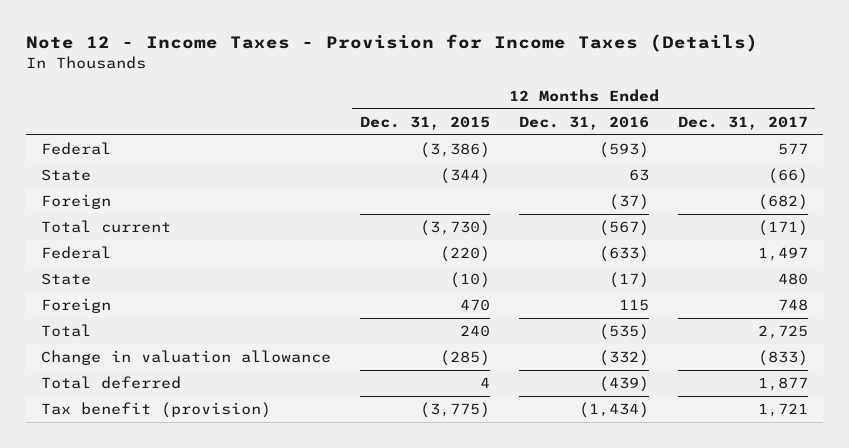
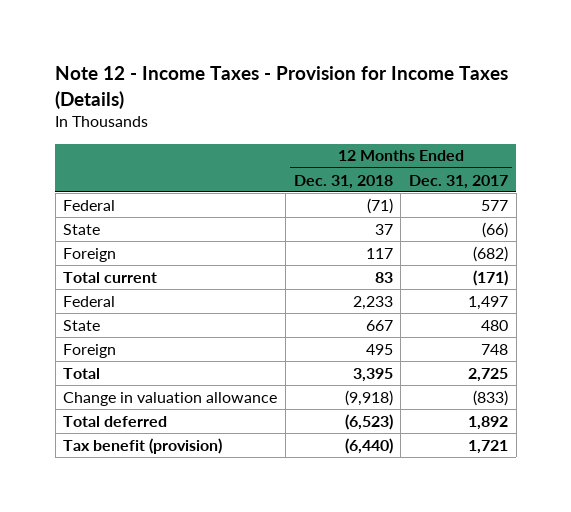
- | 12 Months Ended Dec. 31, 2015 | 12 Months Ended Dec. 31, 2016 | 12 Months Ended Dec. 31, 2017
+ | 12 Months Ended Dec. 31, 2018 | 12 Months Ended Dec. 31, 2017
- Total deferred | 4 | (439) | 1,877
+ Total deferred | (6,523) | 1,892

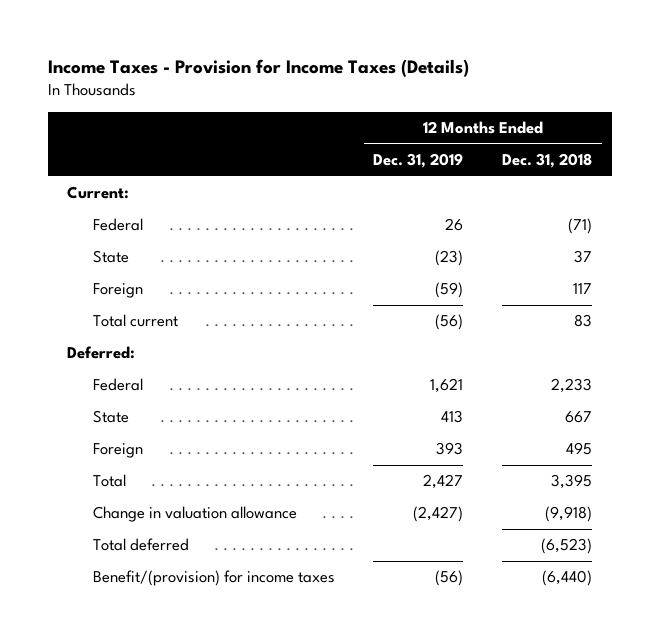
- Note 12 - Income Taxes - Provision for Income Taxes (Details)
+ Income Taxes - Provision for Income Taxes (Details)
- | 12 Months Ended Dec. 31, 2018 | 12 Months Ended Dec. 31, 2017
+ | 12 Months Ended Dec. 31, 2019 | 12 Months Ended Dec. 31, 2018
+ Current:
+ Deferred:
- Tax benefit (provision) | (6,440) | 1,721
+ Benefit/(provision) for income taxes | (56) | (6,440)

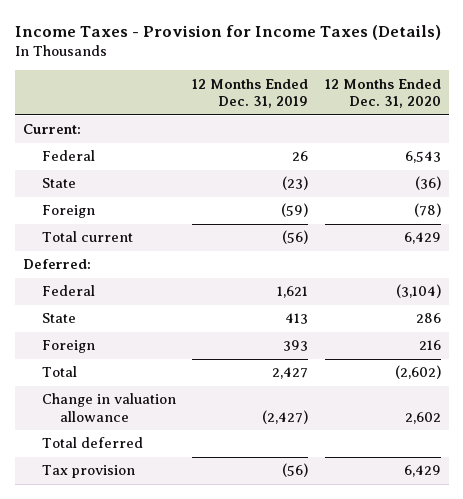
- | 12 Months Ended Dec. 31, 2019 | 12 Months Ended Dec. 31, 2018
+ | 12 Months Ended Dec. 31, 2019 | 12 Months Ended Dec. 31, 2020
- Benefit/(provision) for income taxes | (56) | (6,440)
+ Tax provision | (56) | 6,429

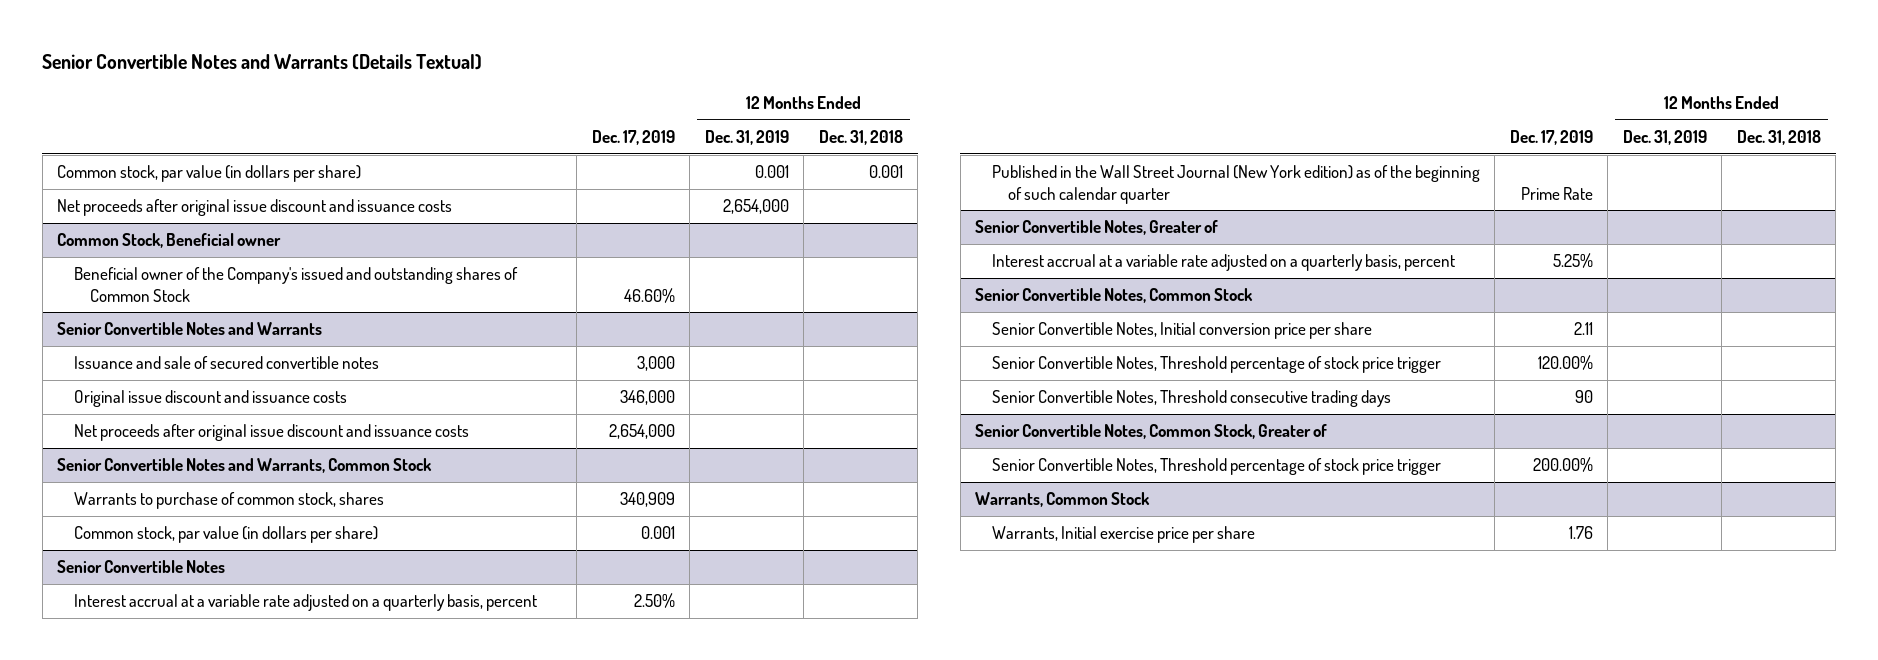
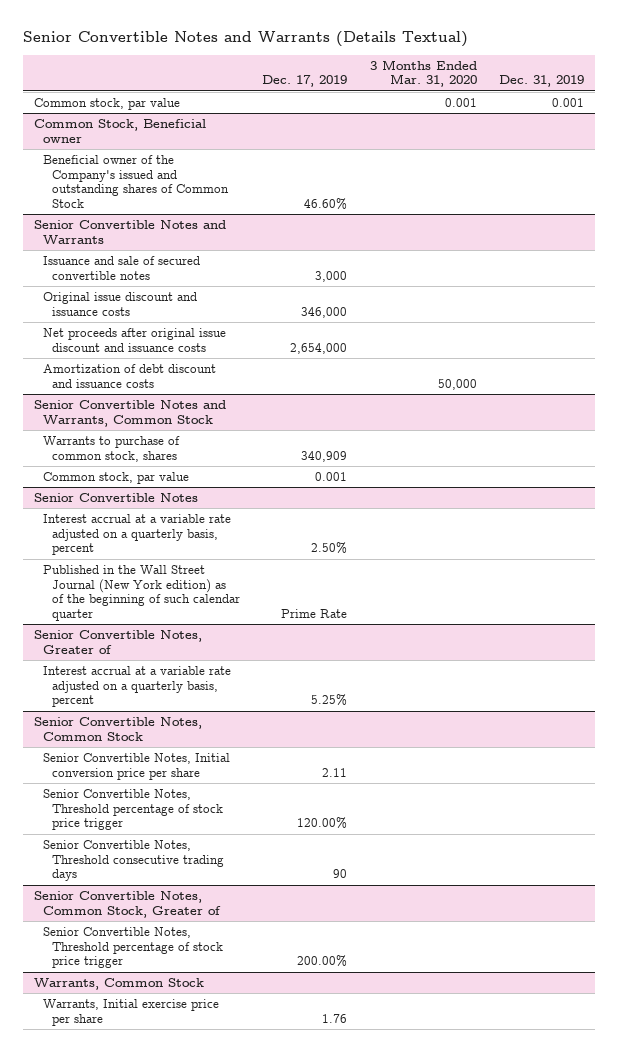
- | Dec. 17, 2019 | 12 Months Ended Dec. 31, 2019 | 12 Months Ended Dec. 31, 2018
+ | Dec. 17, 2019 | 3 Months Ended Mar. 31, 2020 | Dec. 31, 2019
- Common stock, par value (in dollars per share) | | 0.001 | 0.001
- Net proceeds after original issue discount and issuance costs | | 2,654,000 |
+ Common stock, par value | | 0.001 | 0.001
@ Senior Convertible Notes and Warrants
+ Amortization of debt discount and issuance costs | | 50,000 |
@ Senior Convertible Notes and Warrants, Common Stock
- Common stock, par value (in dollars per share) | 0.001 | |
+ Common stock, par value | 0.001 | |

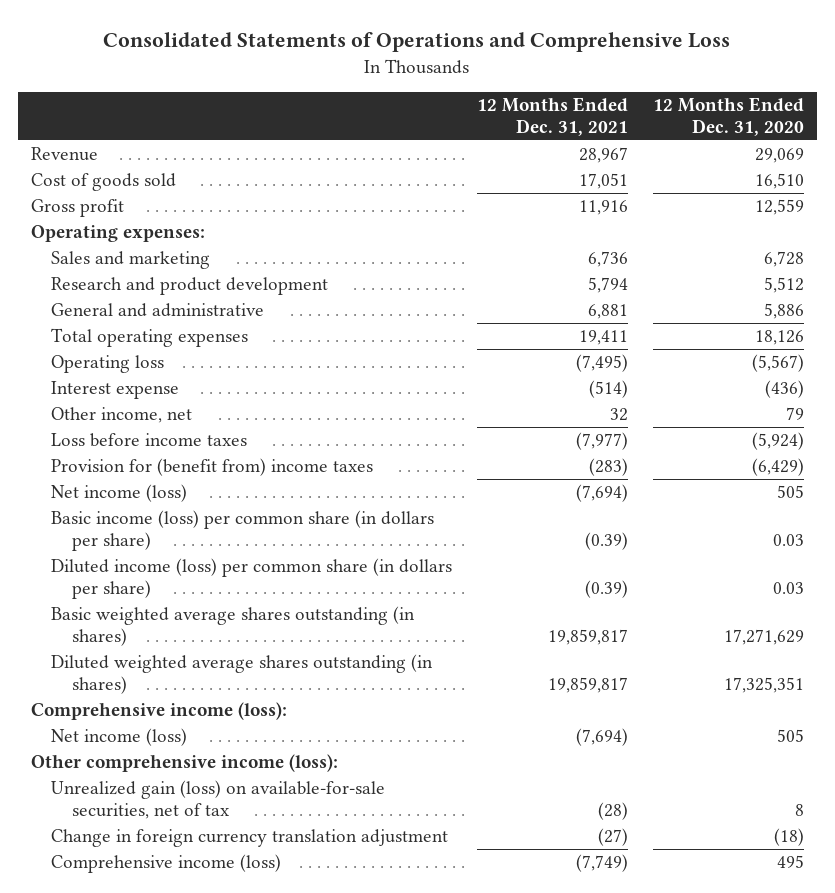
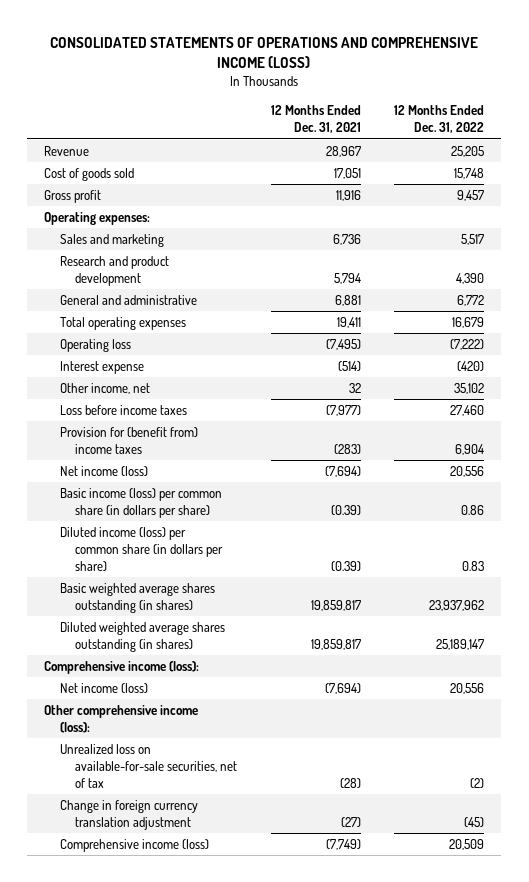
- Consolidated Statements of Operations and Comprehensive Loss
+ CONSOLIDATED STATEMENTS OF OPERATIONS AND COMPREHENSIVE INCOME (LOSS)
- | 12 Months Ended Dec. 31, 2021 | 12 Months Ended Dec. 31, 2020
+ | 12 Months Ended Dec. 31, 2021 | 12 Months Ended Dec. 31, 2022
- Unrealized gain (loss) on available-for-sale securities, net of tax | (28) | 8
+ Unrealized loss on available-for-sale securities, net of tax | (28) | (2)

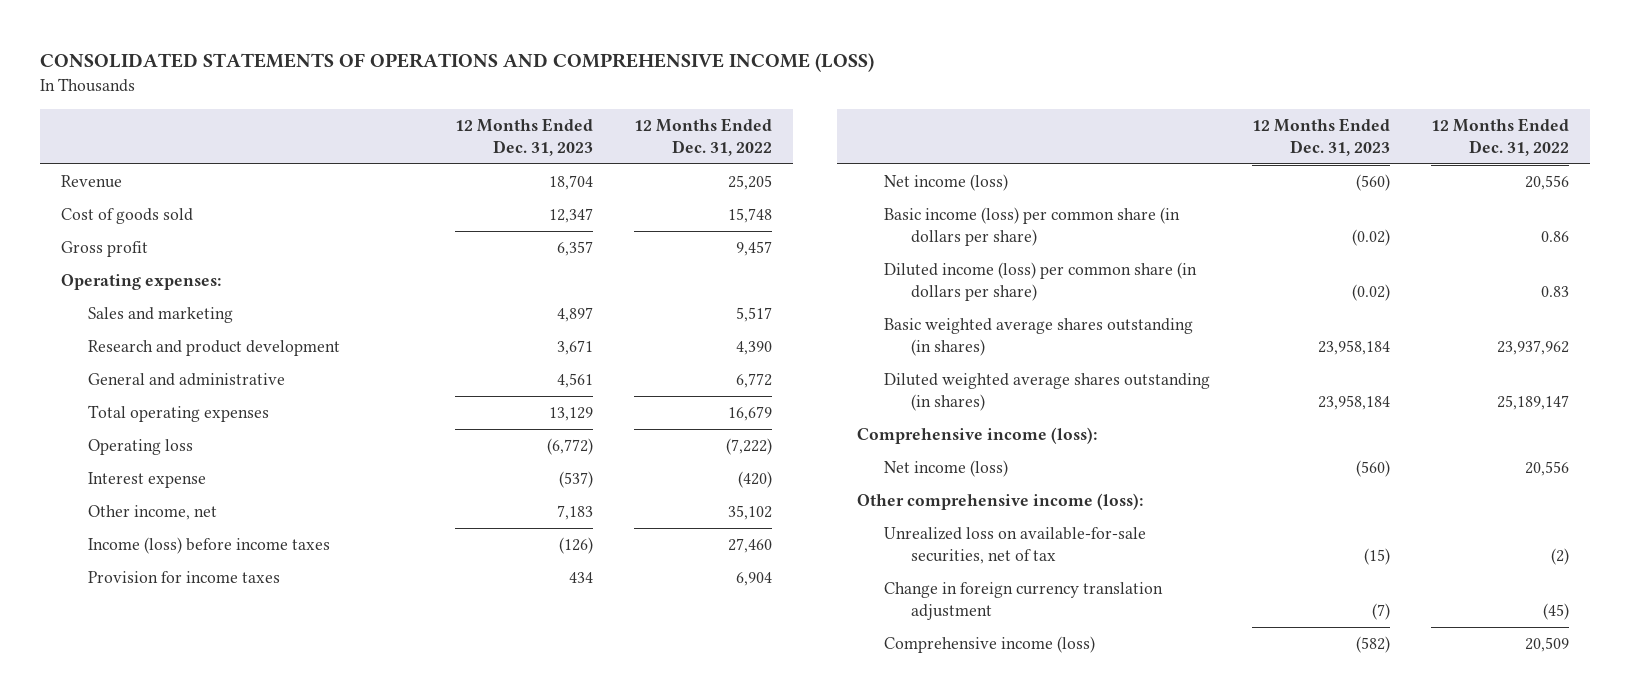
- | 12 Months Ended Dec. 31, 2021 | 12 Months Ended Dec. 31, 2022
+ | 12 Months Ended Dec. 31, 2023 | 12 Months Ended Dec. 31, 2022
- Loss before income taxes | (7,977) | 27,460
- Provision for (benefit from) income taxes | (283) | 6,904
+ Income (loss) before income taxes | (126) | 27,460
+ Provision for income taxes | 434 | 6,904

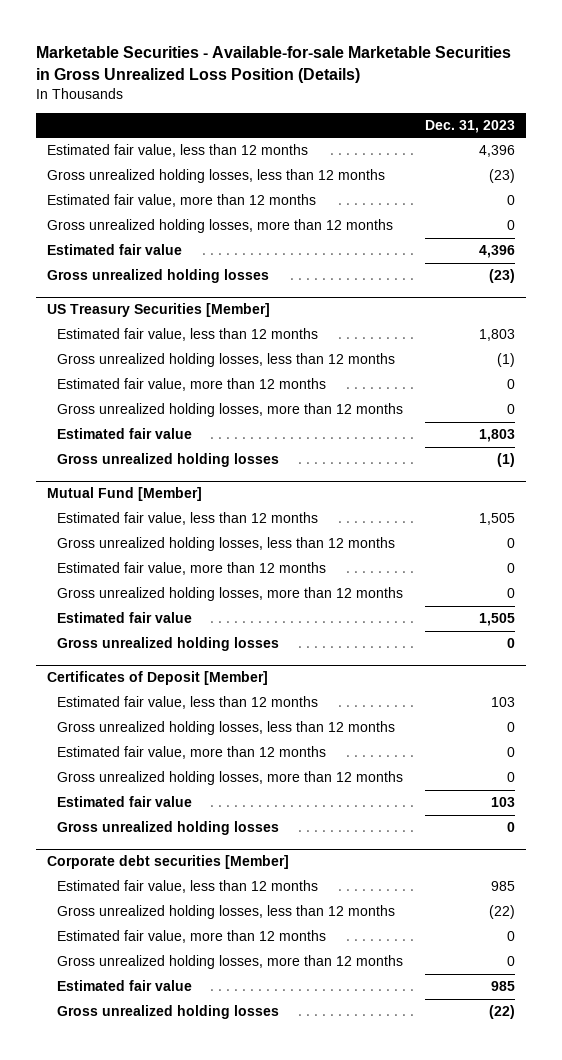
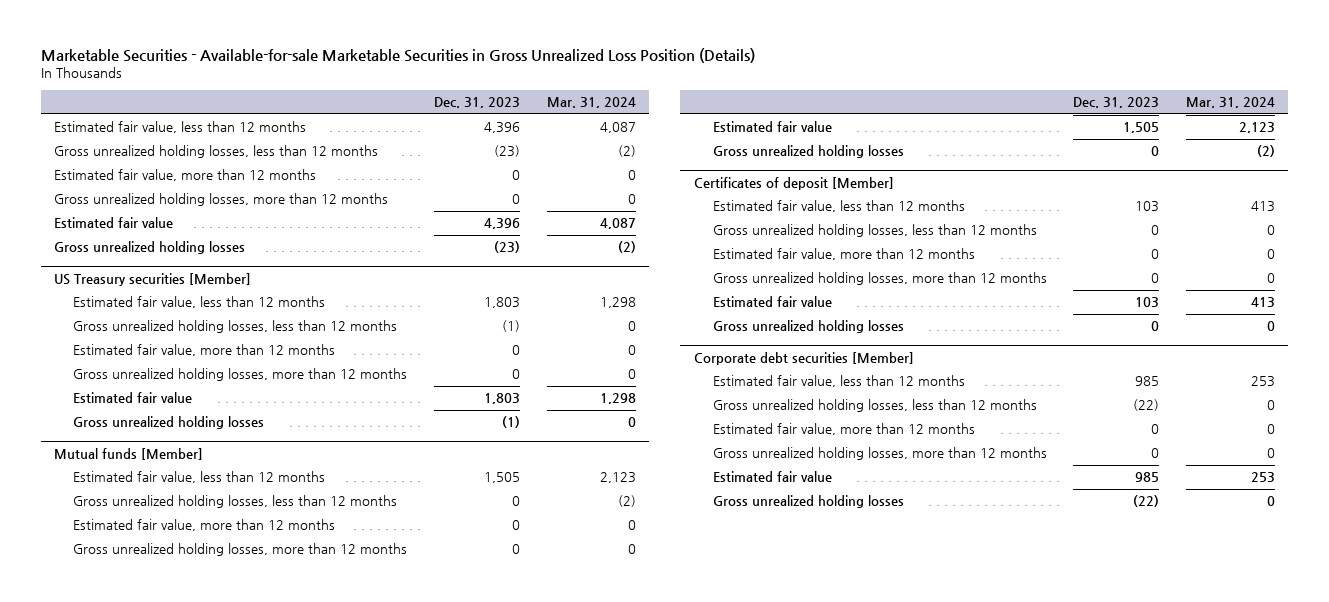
- | Dec. 31, 2023
+ | Dec. 31, 2023 | Mar. 31, 2024
- US Treasury Securities [Member]
+ US Treasury securities [Member]
- Mutual Fund [Member]
+ Mutual funds [Member]
- Certificates of Deposit [Member]
+ Certificates of deposit [Member]

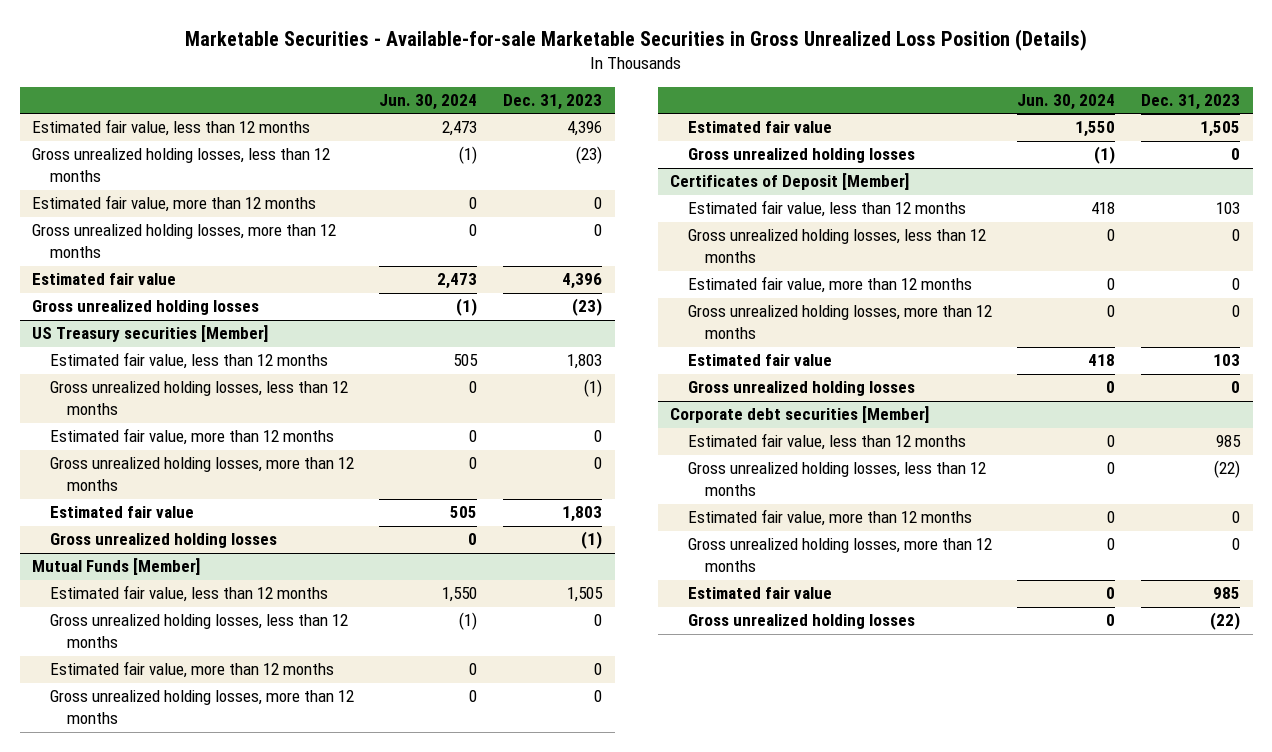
- | Dec. 31, 2023 | Mar. 31, 2024
+ | Jun. 30, 2024 | Dec. 31, 2023
- Mutual funds [Member]
+ Mutual Funds [Member]
- Certificates of deposit [Member]
+ Certificates of Deposit [Member]

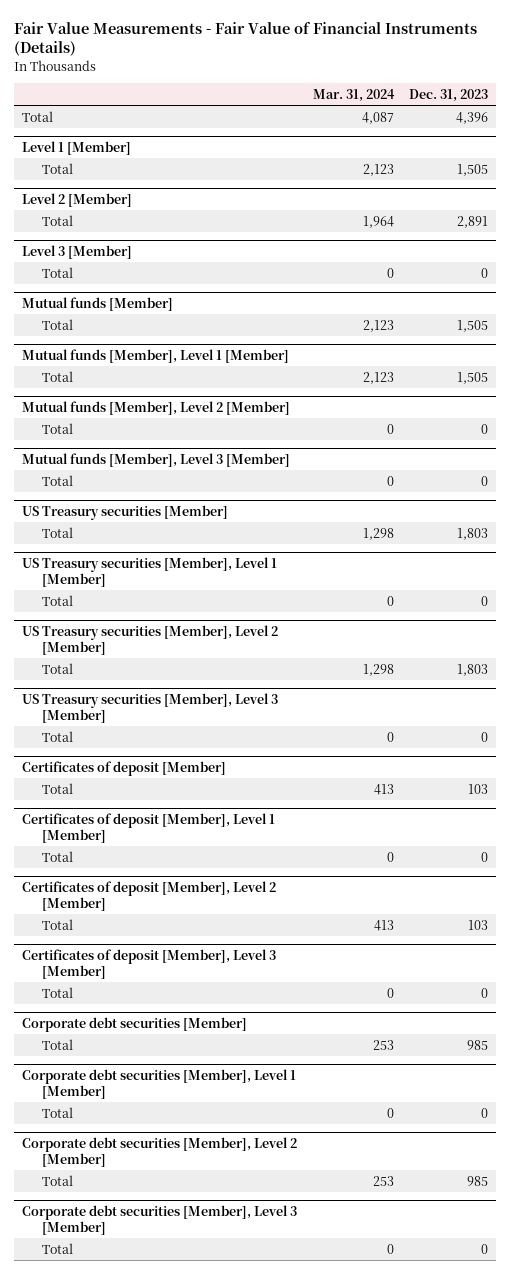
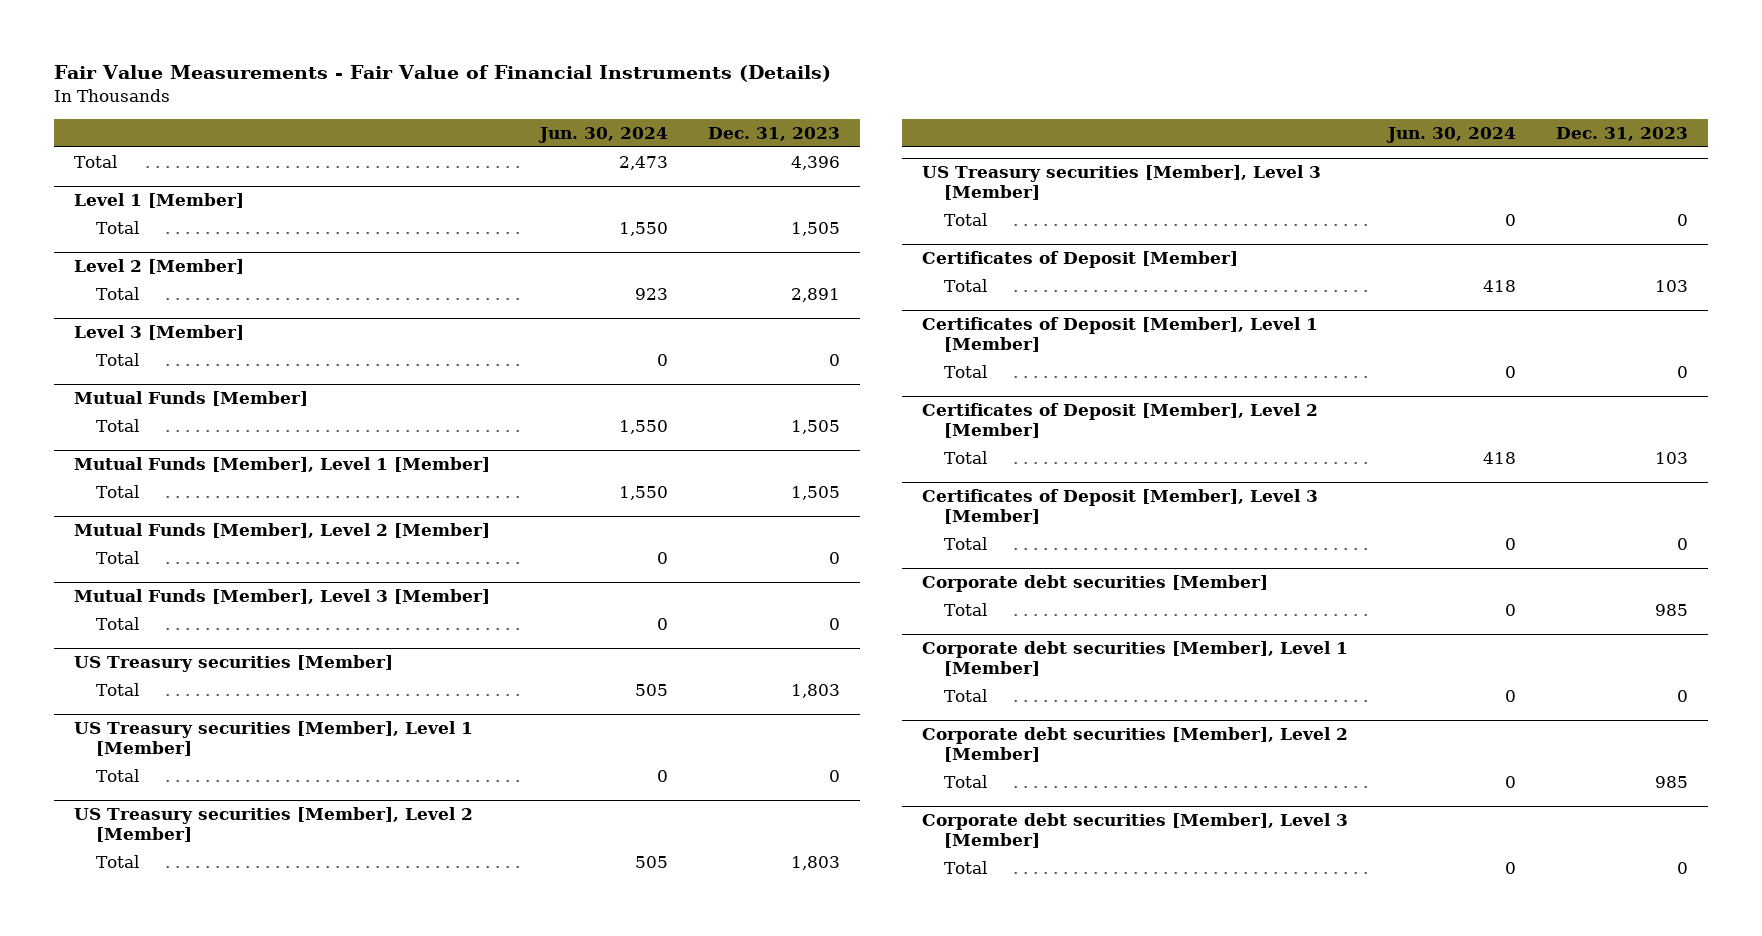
- | Mar. 31, 2024 | Dec. 31, 2023
+ | Jun. 30, 2024 | Dec. 31, 2023
- Mutual funds [Member]
+ Mutual Funds [Member]
- Mutual funds [Member], Level 1 [Member]
+ Mutual Funds [Member], Level 1 [Member]
- Mutual funds [Member], Level 2 [Member]
+ Mutual Funds [Member], Level 2 [Member]
- Mutual funds [Member], Level 3 [Member]
+ Mutual Funds [Member], Level 3 [Member]
- Certificates of deposit [Member]
+ Certificates of Deposit [Member]
- Certificates of deposit [Member], Level 1 [Member]
+ Certificates of Deposit [Member], Level 1 [Member]
- Certificates of deposit [Member], Level 2 [Member]
+ Certificates of Deposit [Member], Level 2 [Member]
- Certificates of deposit [Member], Level 3 [Member]
+ Certificates of Deposit [Member], Level 3 [Member]

